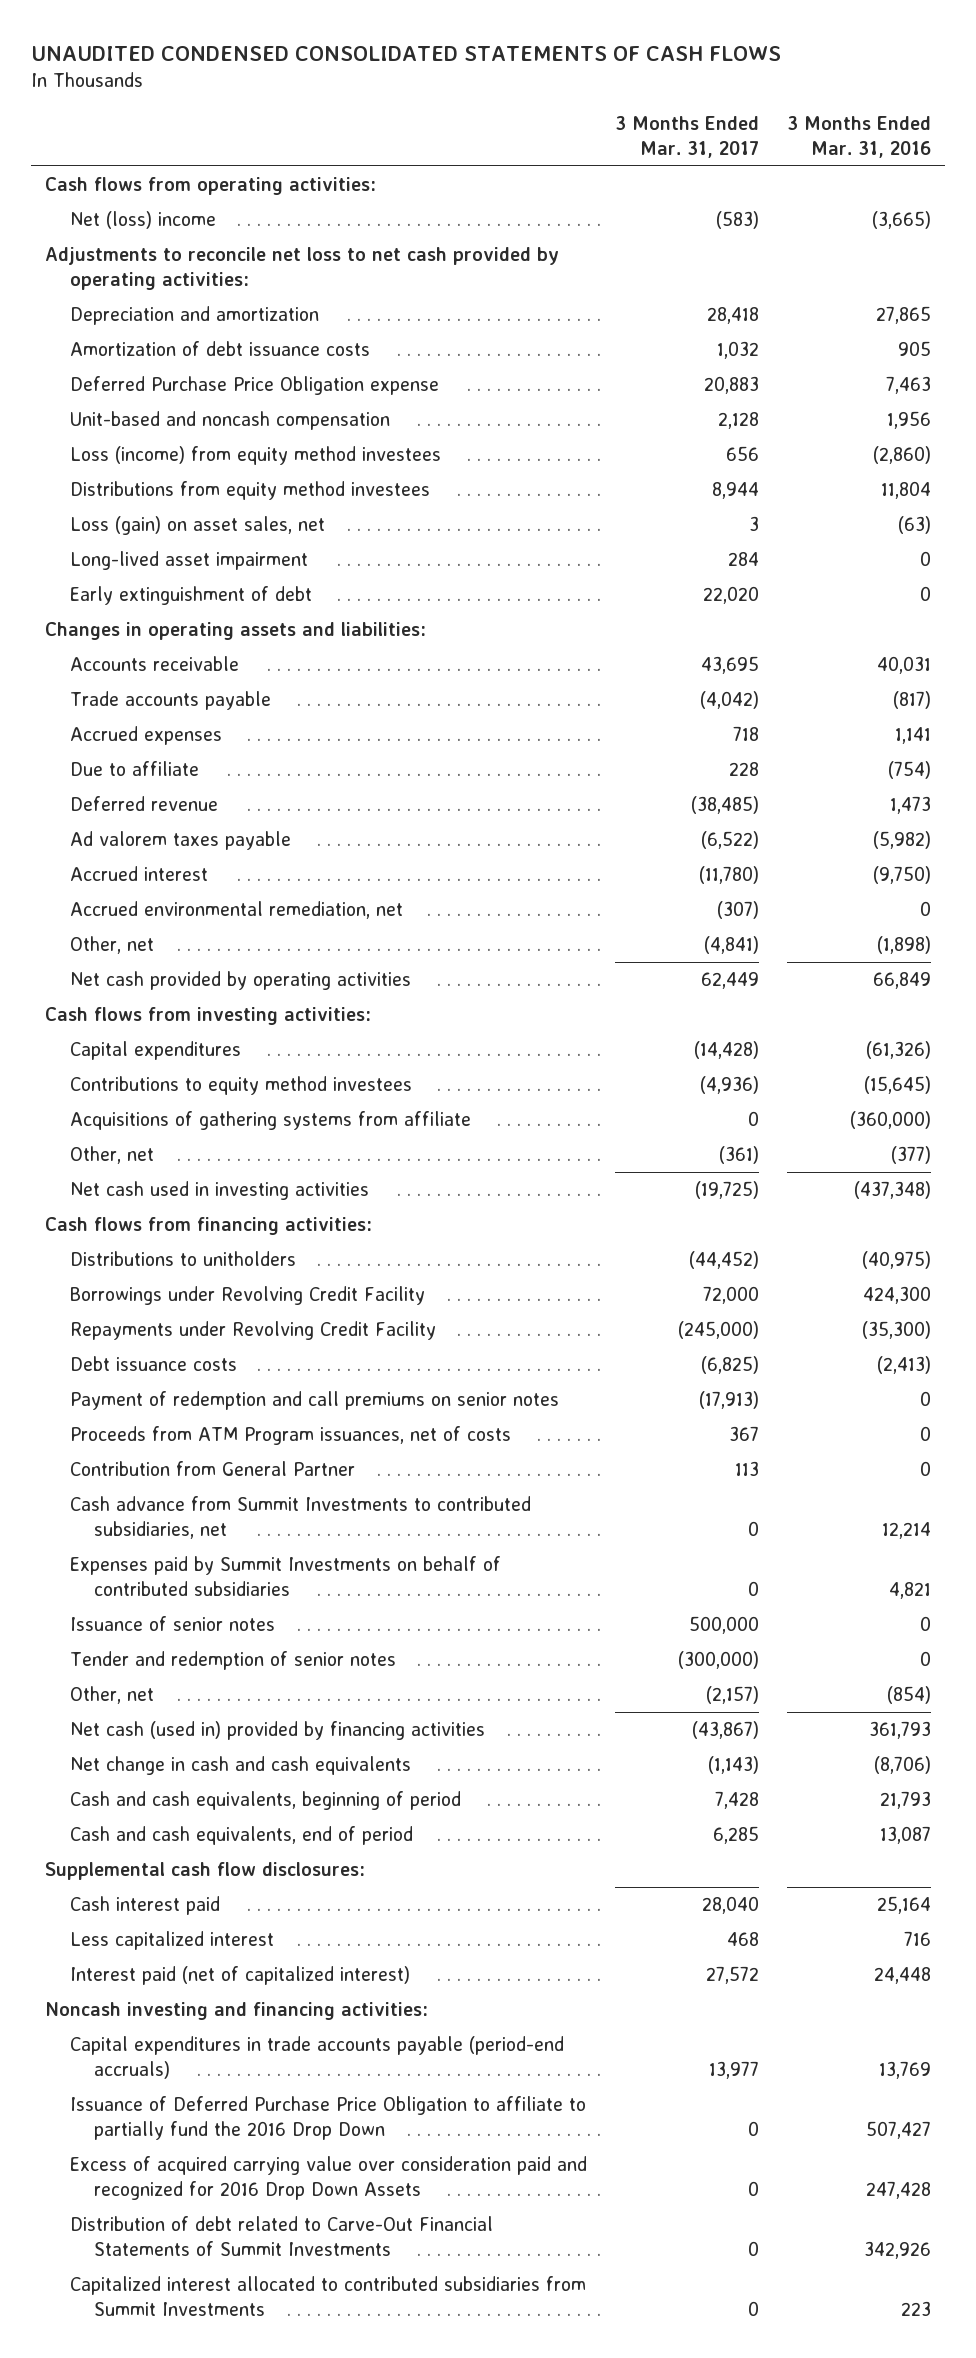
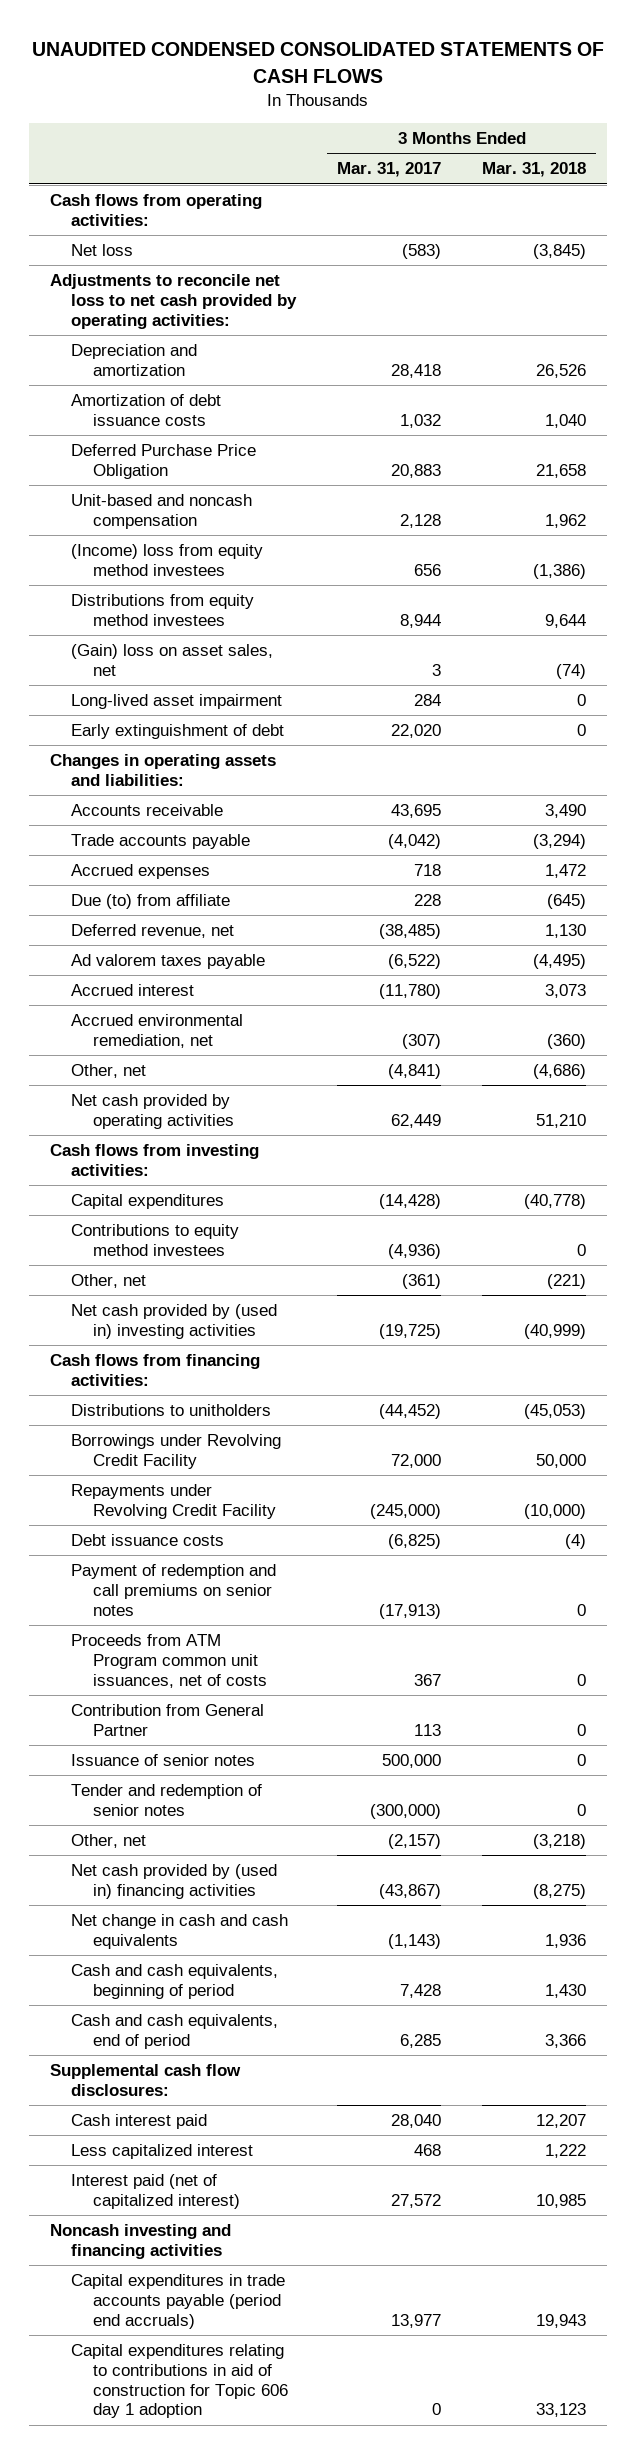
- | 3 Months Ended Mar. 31, 2017 | 3 Months Ended Mar. 31, 2016
+ | 3 Months Ended Mar. 31, 2017 | 3 Months Ended Mar. 31, 2018
- Net (loss) income | (583) | (3,665)
+ Net loss | (583) | (3,845)
- Deferred Purchase Price Obligation expense | 20,883 | 7,463
+ Deferred Purchase Price Obligation | 20,883 | 21,658
- Loss (income) from equity method investees | 656 | (2,860)
+ (Income) loss from equity method investees | 656 | (1,386)
- Loss (gain) on asset sales, net | 3 | (63)
+ (Gain) loss on asset sales, net | 3 | (74)
- Due to affiliate | 228 | (754)
- Deferred revenue | (38,485) | 1,473
+ Due (to) from affiliate | 228 | (645)
+ Deferred revenue, net | (38,485) | 1,130
- Acquisitions of gathering systems from affiliate | 0 | (360,000)
- Net cash used in investing activities | (19,725) | (437,348)
+ Net cash provided by (used in) investing activities | (19,725) | (40,999)
- Proceeds from ATM Program issuances, net of costs | 367 | 0
+ Proceeds from ATM Program common unit issuances, net of costs | 367 | 0
- Cash advance from Summit Investments to contributed subsidiaries, net | 0 | 12,214
- Expenses paid by Summit Investments on behalf of contributed subsidiaries | 0 | 4,821
- Net cash (used in) provided by financing activities | (43,867) | 361,793
+ Net cash provided by (used in) financing activities | (43,867) | (8,275)
- Noncash investing and financing activities:
- Capital expenditures in trade accounts payable (period-end accruals) | 13,977 | 13,769
- Issuance of Deferred Purchase Price Obligation to affiliate to partially fund the 2016 Drop Down | 0 | 507,427
- Excess of acquired carrying value over consideration paid and recognized for 2016 Drop Down Assets | 0 | 247,428
- Distribution of debt related to Carve-Out Financial Statements of Summit Investments | 0 | 342,926
- Capitalized interest allocated to contributed subsidiaries from Summit Investments | 0 | 223
+ Noncash investing and financing activities
+ Capital expenditures in trade accounts payable (period end accruals) | 13,977 | 19,943
+ Capital expenditures relating to contributions in aid of construction for Topic 606 day 1 adoption | 0 | 33,123

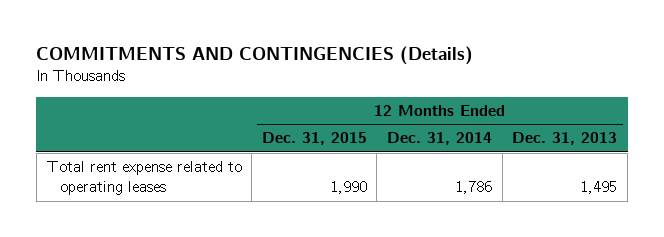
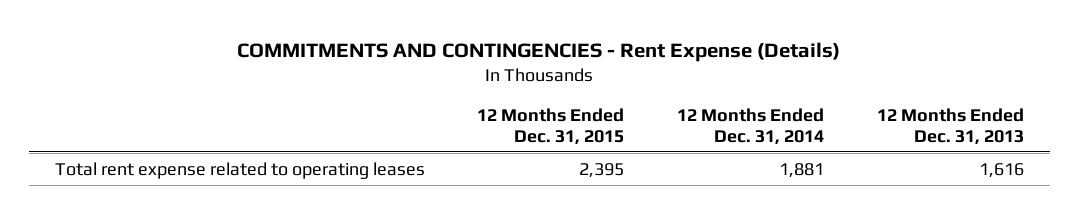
- COMMITMENTS AND CONTINGENCIES (Details)
+ COMMITMENTS AND CONTINGENCIES - Rent Expense (Details)
- Total rent expense related to operating leases | 1,990 | 1,786 | 1,495
+ Total rent expense related to operating leases | 2,395 | 1,881 | 1,616

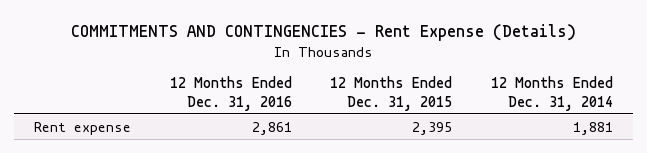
- | 12 Months Ended Dec. 31, 2015 | 12 Months Ended Dec. 31, 2014 | 12 Months Ended Dec. 31, 2013
+ | 12 Months Ended Dec. 31, 2016 | 12 Months Ended Dec. 31, 2015 | 12 Months Ended Dec. 31, 2014
- Total rent expense related to operating leases | 2,395 | 1,881 | 1,616
+ Rent expense | 2,861 | 2,395 | 1,881

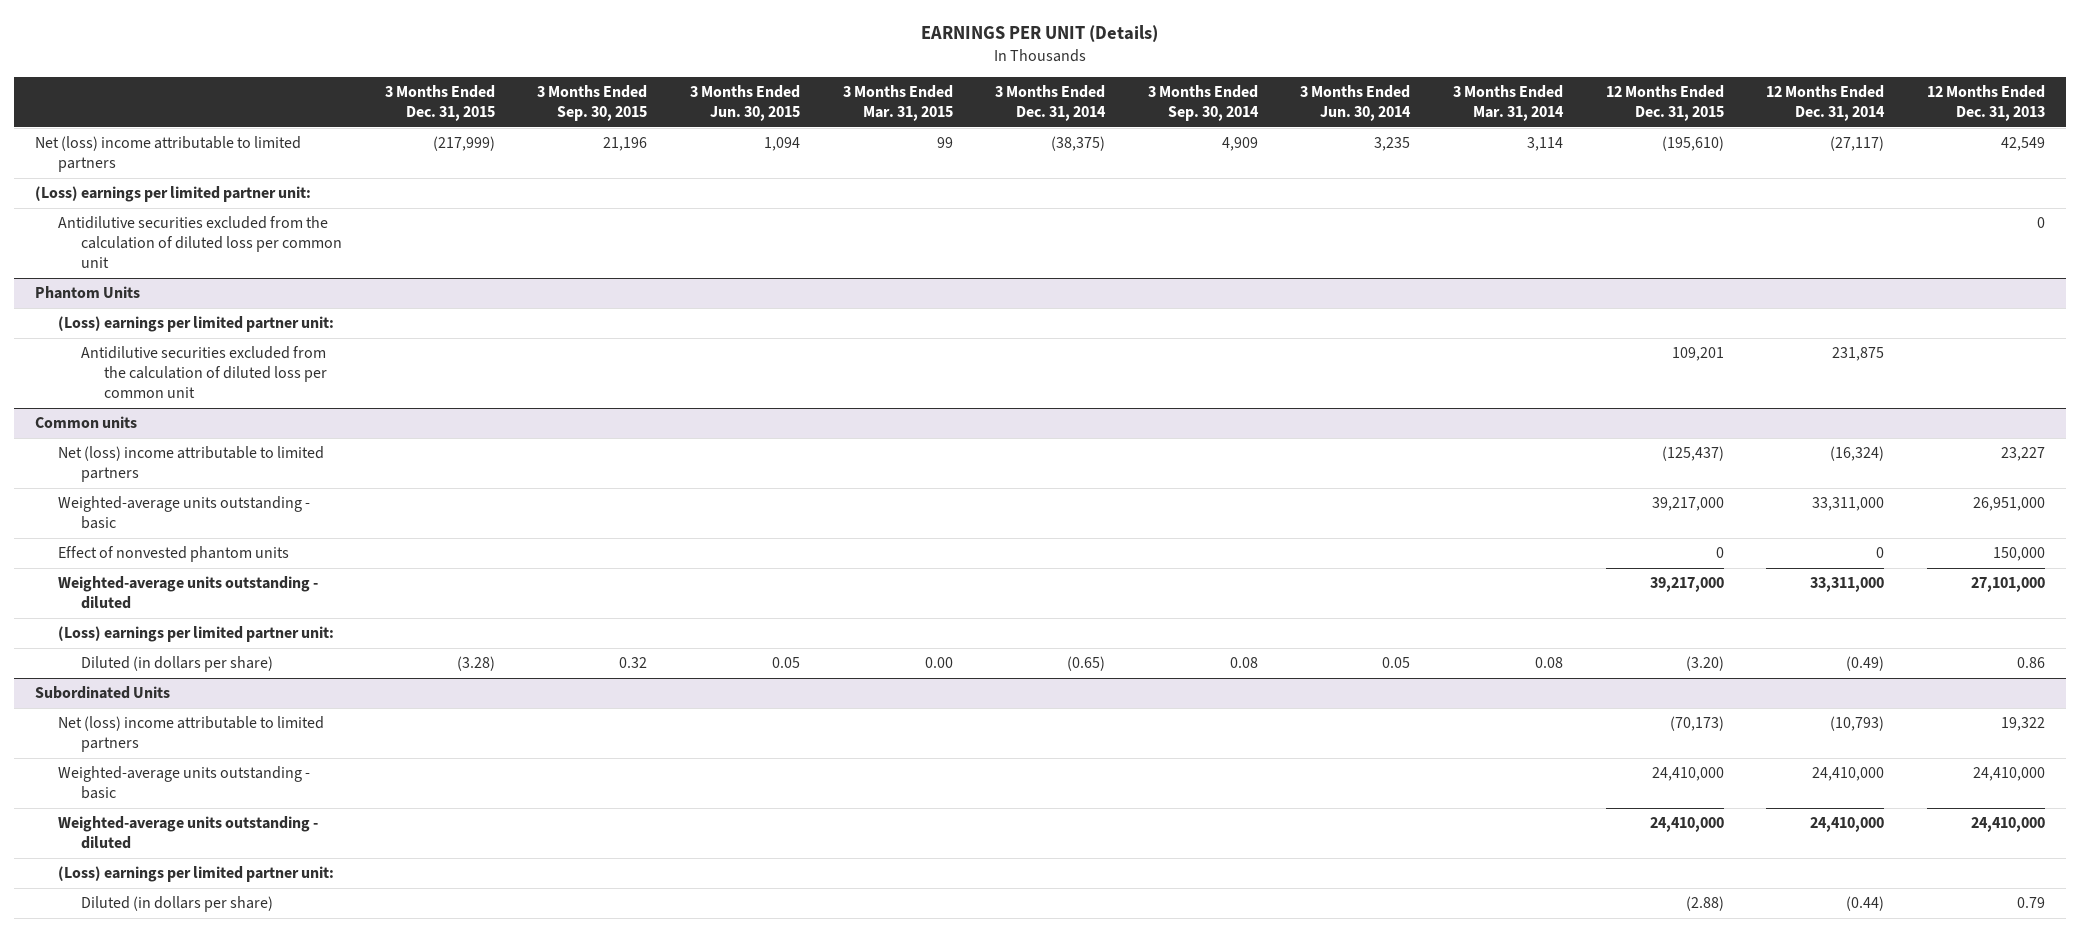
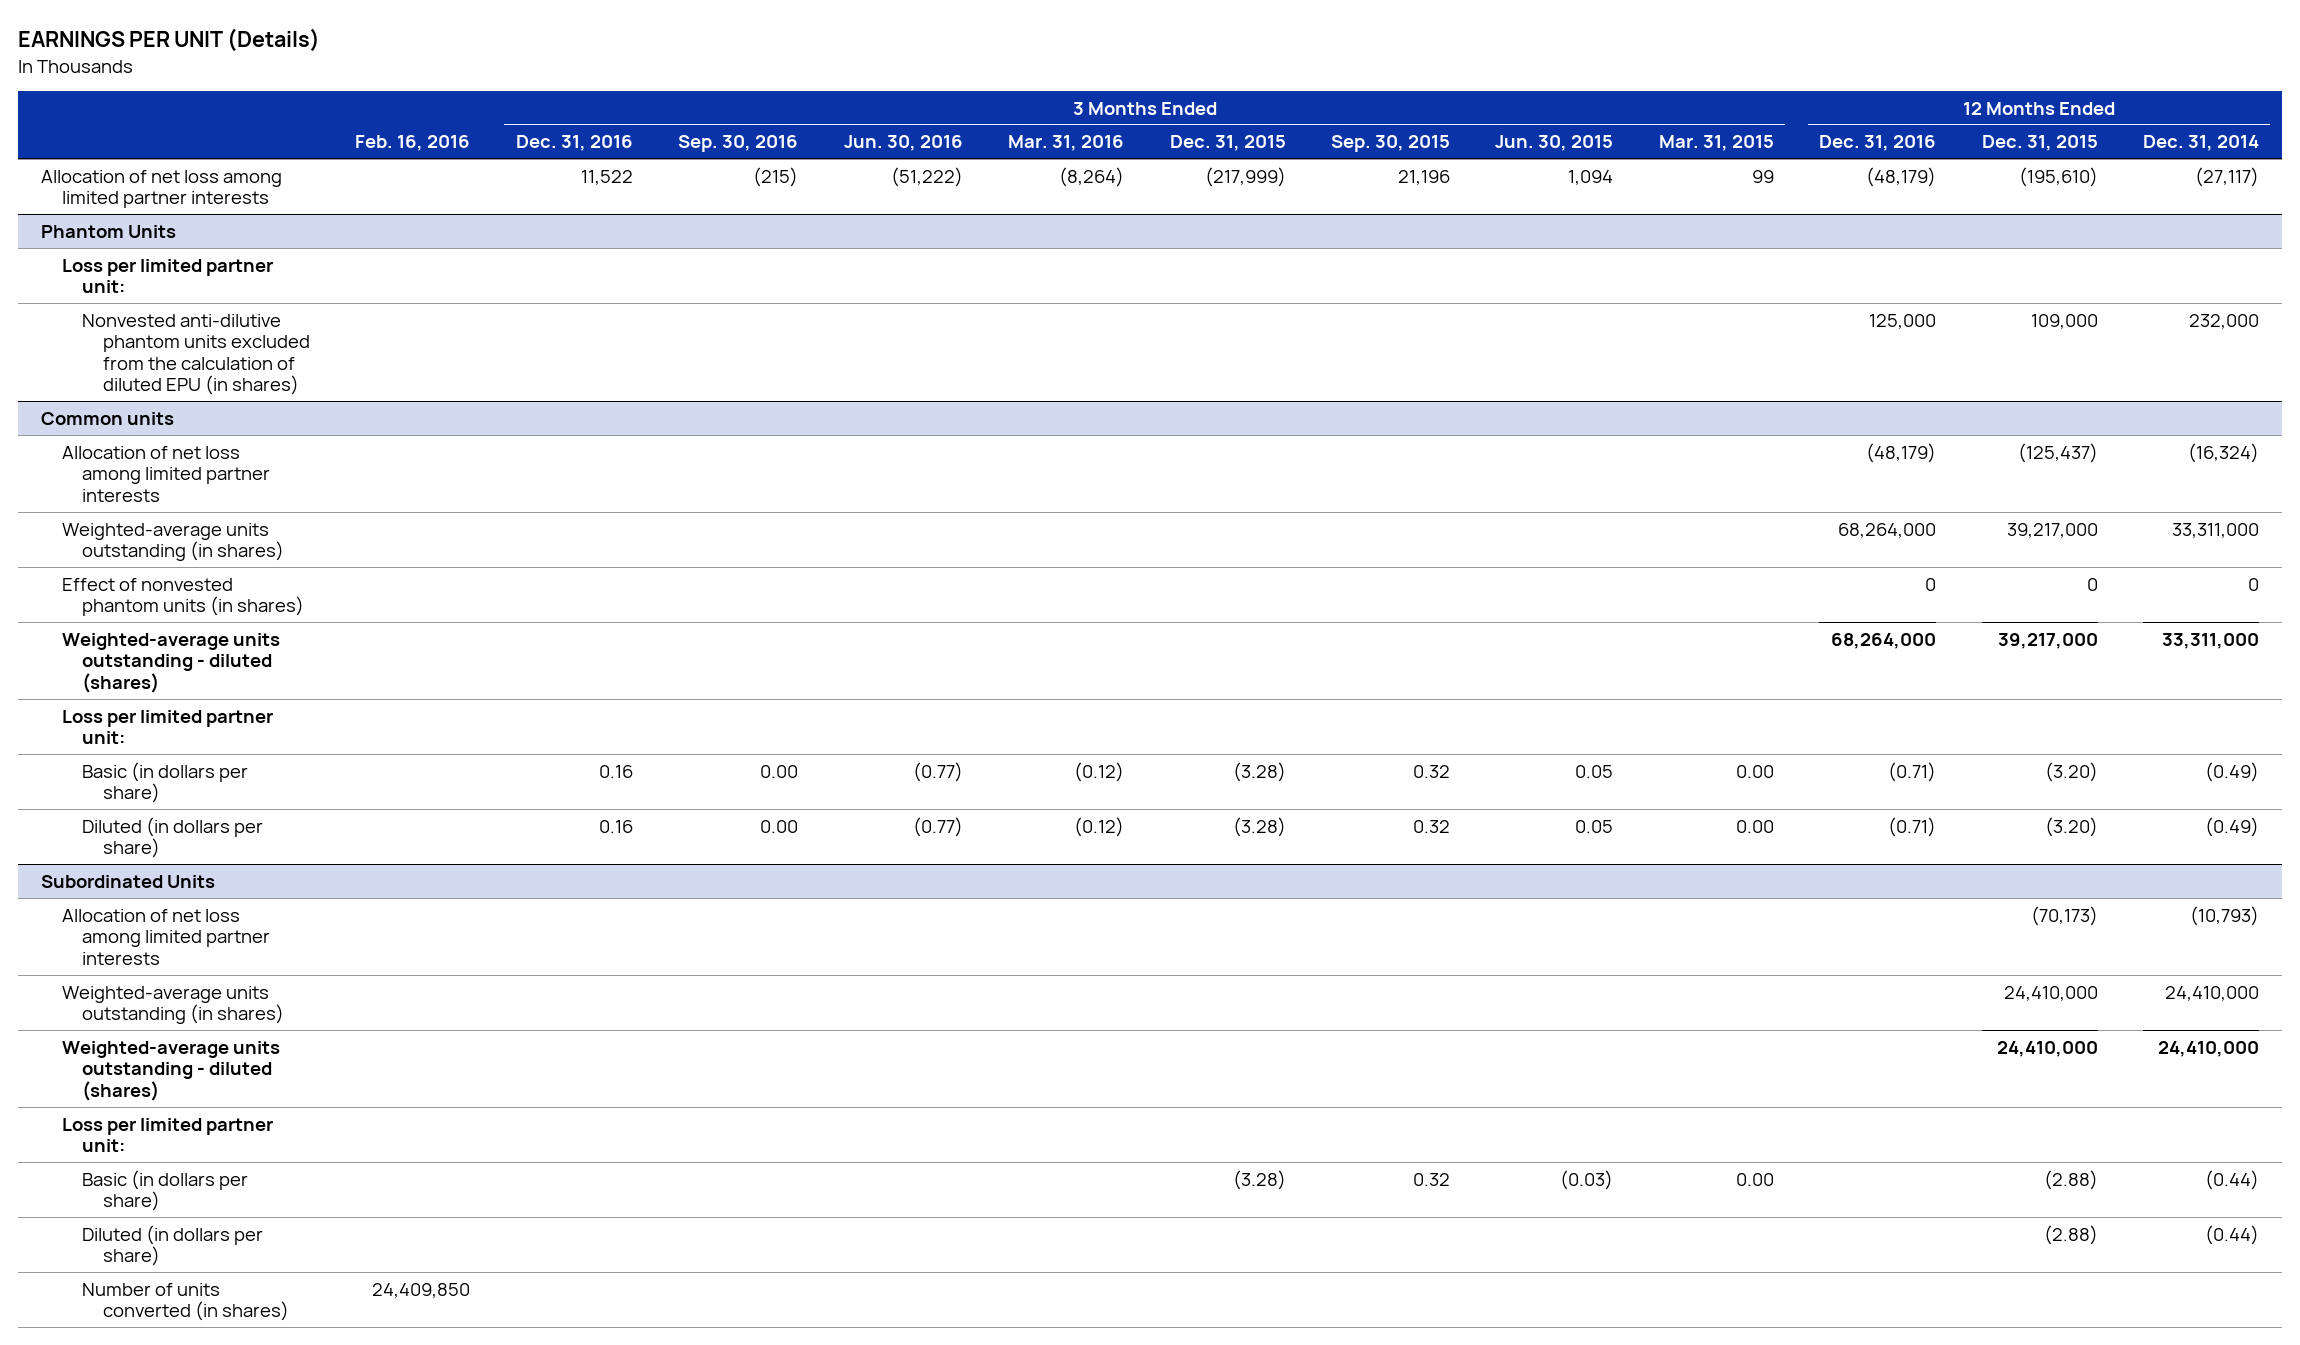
- | 3 Months Ended Dec. 31, 2015 | 3 Months Ended Sep. 30, 2015 | 3 Months Ended Jun. 30, 2015 | 3 Months Ended Mar. 31, 2015 | 3 Months Ended Dec. 31, 2014 | 3 Months Ended Sep. 30, 2014 | 3 Months Ended Jun. 30, 2014 | 3 Months Ended Mar. 31, 2014 | 12 Months Ended Dec. 31, 2015 | 12 Months Ended Dec. 31, 2014 | 12 Months Ended Dec. 31, 2013
+ | Feb. 16, 2016 | 3 Months Ended Dec. 31, 2016 | 3 Months Ended Sep. 30, 2016 | 3 Months Ended Jun. 30, 2016 | 3 Months Ended Mar. 31, 2016 | 3 Months Ended Dec. 31, 2015 | 3 Months Ended Sep. 30, 2015 | 3 Months Ended Jun. 30, 2015 | 3 Months Ended Mar. 31, 2015 | 12 Months Ended Dec. 31, 2016 | 12 Months Ended Dec. 31, 2015 | 12 Months Ended Dec. 31, 2014
- Net (loss) income attributable to limited partners | (217,999) | 21,196 | 1,094 | 99 | (38,375) | 4,909 | 3,235 | 3,114 | (195,610) | (27,117) | 42,549
- (Loss) earnings per limited partner unit:
- Antidilutive securities excluded from the calculation of diluted loss per common unit | | | | | | | | | | | 0
+ Allocation of net loss among limited partner interests | | 11,522 | (215) | (51,222) | (8,264) | (217,999) | 21,196 | 1,094 | 99 | (48,179) | (195,610) | (27,117)
@ Phantom Units
- (Loss) earnings per limited partner unit:
- Antidilutive securities excluded from the calculation of diluted loss per common unit | | | | | | | | | 109,201 | 231,875 |
+ Loss per limited partner unit:
+ Nonvested anti-dilutive phantom units excluded from the calculation of diluted EPU (in shares) | | | | | | | | | | 125,000 | 109,000 | 232,000
@ Common units
- Net (loss) income attributable to limited partners | | | | | | | | | (125,437) | (16,324) | 23,227
- Weighted-average units outstanding - basic | | | | | | | | | 39,217,000 | 33,311,000 | 26,951,000
- Effect of nonvested phantom units | | | | | | | | | 0 | 0 | 150,000
- Weighted-average units outstanding - diluted | | | | | | | | | 39,217,000 | 33,311,000 | 27,101,000
- (Loss) earnings per limited partner unit:
+ Allocation of net loss among limited partner interests | | | | | | | | | | (48,179) | (125,437) | (16,324)
+ Weighted-average units outstanding (in shares) | | | | | | | | | | 68,264,000 | 39,217,000 | 33,311,000
+ Effect of nonvested phantom units (in shares) | | | | | | | | | | 0 | 0 | 0
+ Weighted-average units outstanding - diluted (shares) | | | | | | | | | | 68,264,000 | 39,217,000 | 33,311,000
+ Loss per limited partner unit:
+ Basic (in dollars per share) | | 0.16 | 0.00 | (0.77) | (0.12) | (3.28) | 0.32 | 0.05 | 0.00 | (0.71) | (3.20) | (0.49)
@ Subordinated Units
- Net (loss) income attributable to limited partners | | | | | | | | | (70,173) | (10,793) | 19,322
- Weighted-average units outstanding - basic | | | | | | | | | 24,410,000 | 24,410,000 | 24,410,000
- Weighted-average units outstanding - diluted | | | | | | | | | 24,410,000 | 24,410,000 | 24,410,000
- (Loss) earnings per limited partner unit:
+ Allocation of net loss among limited partner interests | | | | | | | | | | | (70,173) | (10,793)
+ Weighted-average units outstanding (in shares) | | | | | | | | | | | 24,410,000 | 24,410,000
+ Weighted-average units outstanding - diluted (shares) | | | | | | | | | | | 24,410,000 | 24,410,000
+ Loss per limited partner unit:
+ Basic (in dollars per share) | | | | | | (3.28) | 0.32 | (0.03) | 0.00 | | (2.88) | (0.44)
+ Number of units converted (in shares) | 24,409,850 | | | | | | | | | | |

